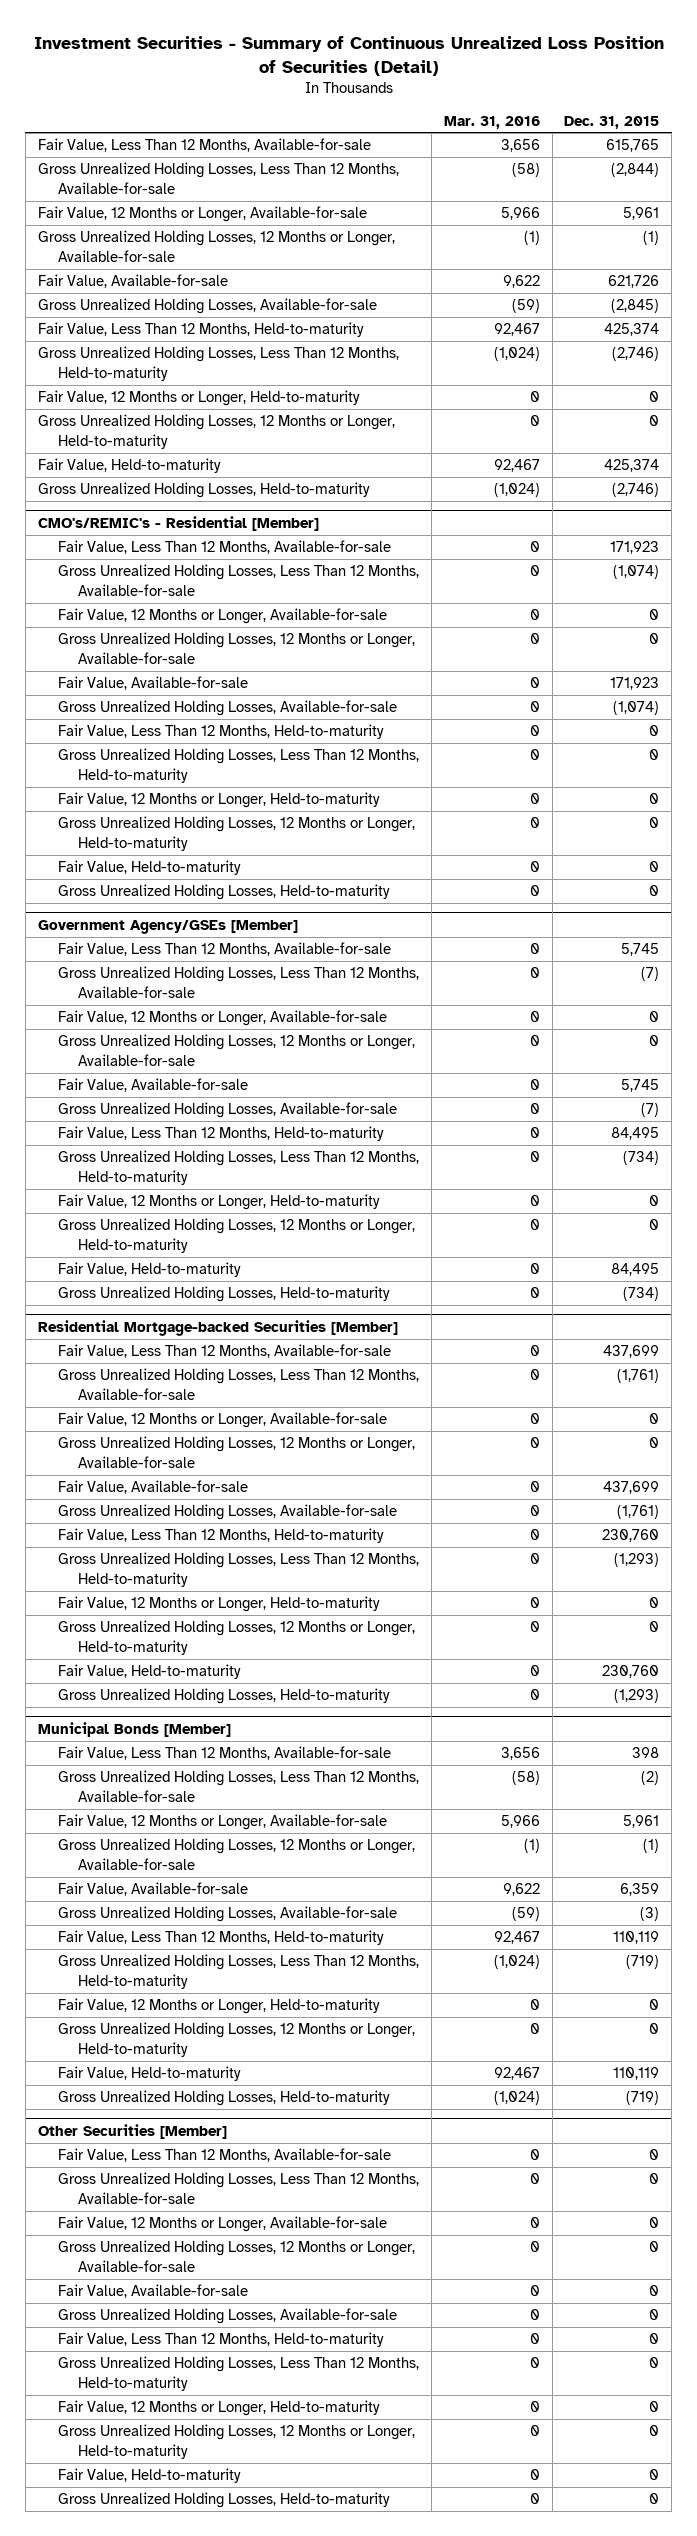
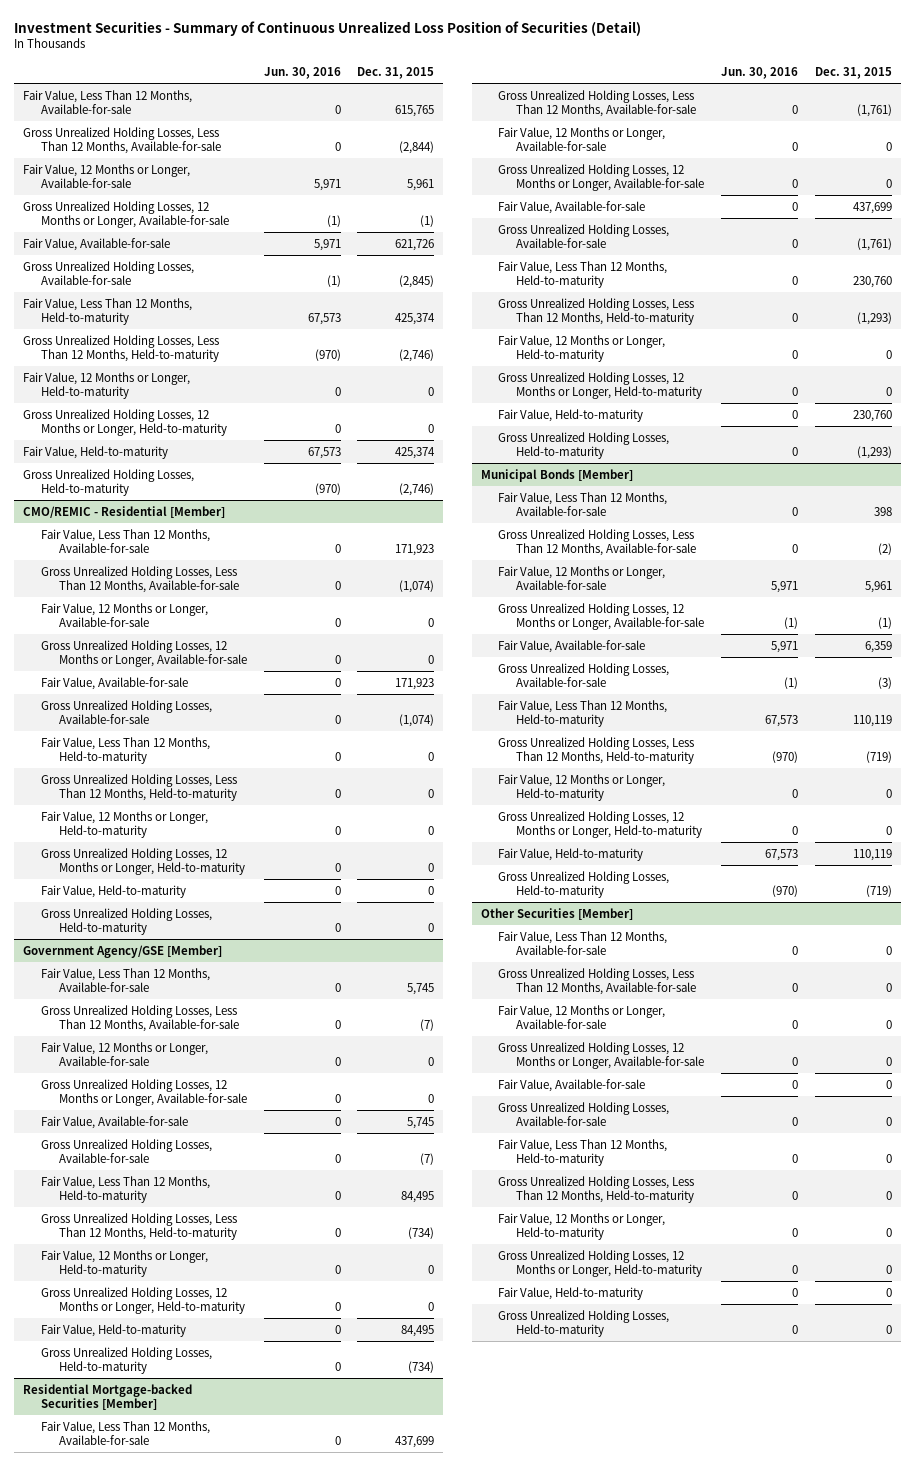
- | Mar. 31, 2016 | Dec. 31, 2015
+ | Jun. 30, 2016 | Dec. 31, 2015
- CMO's/REMIC's - Residential [Member]
+ CMO/REMIC - Residential [Member]
- Government Agency/GSEs [Member]
+ Government Agency/GSE [Member]

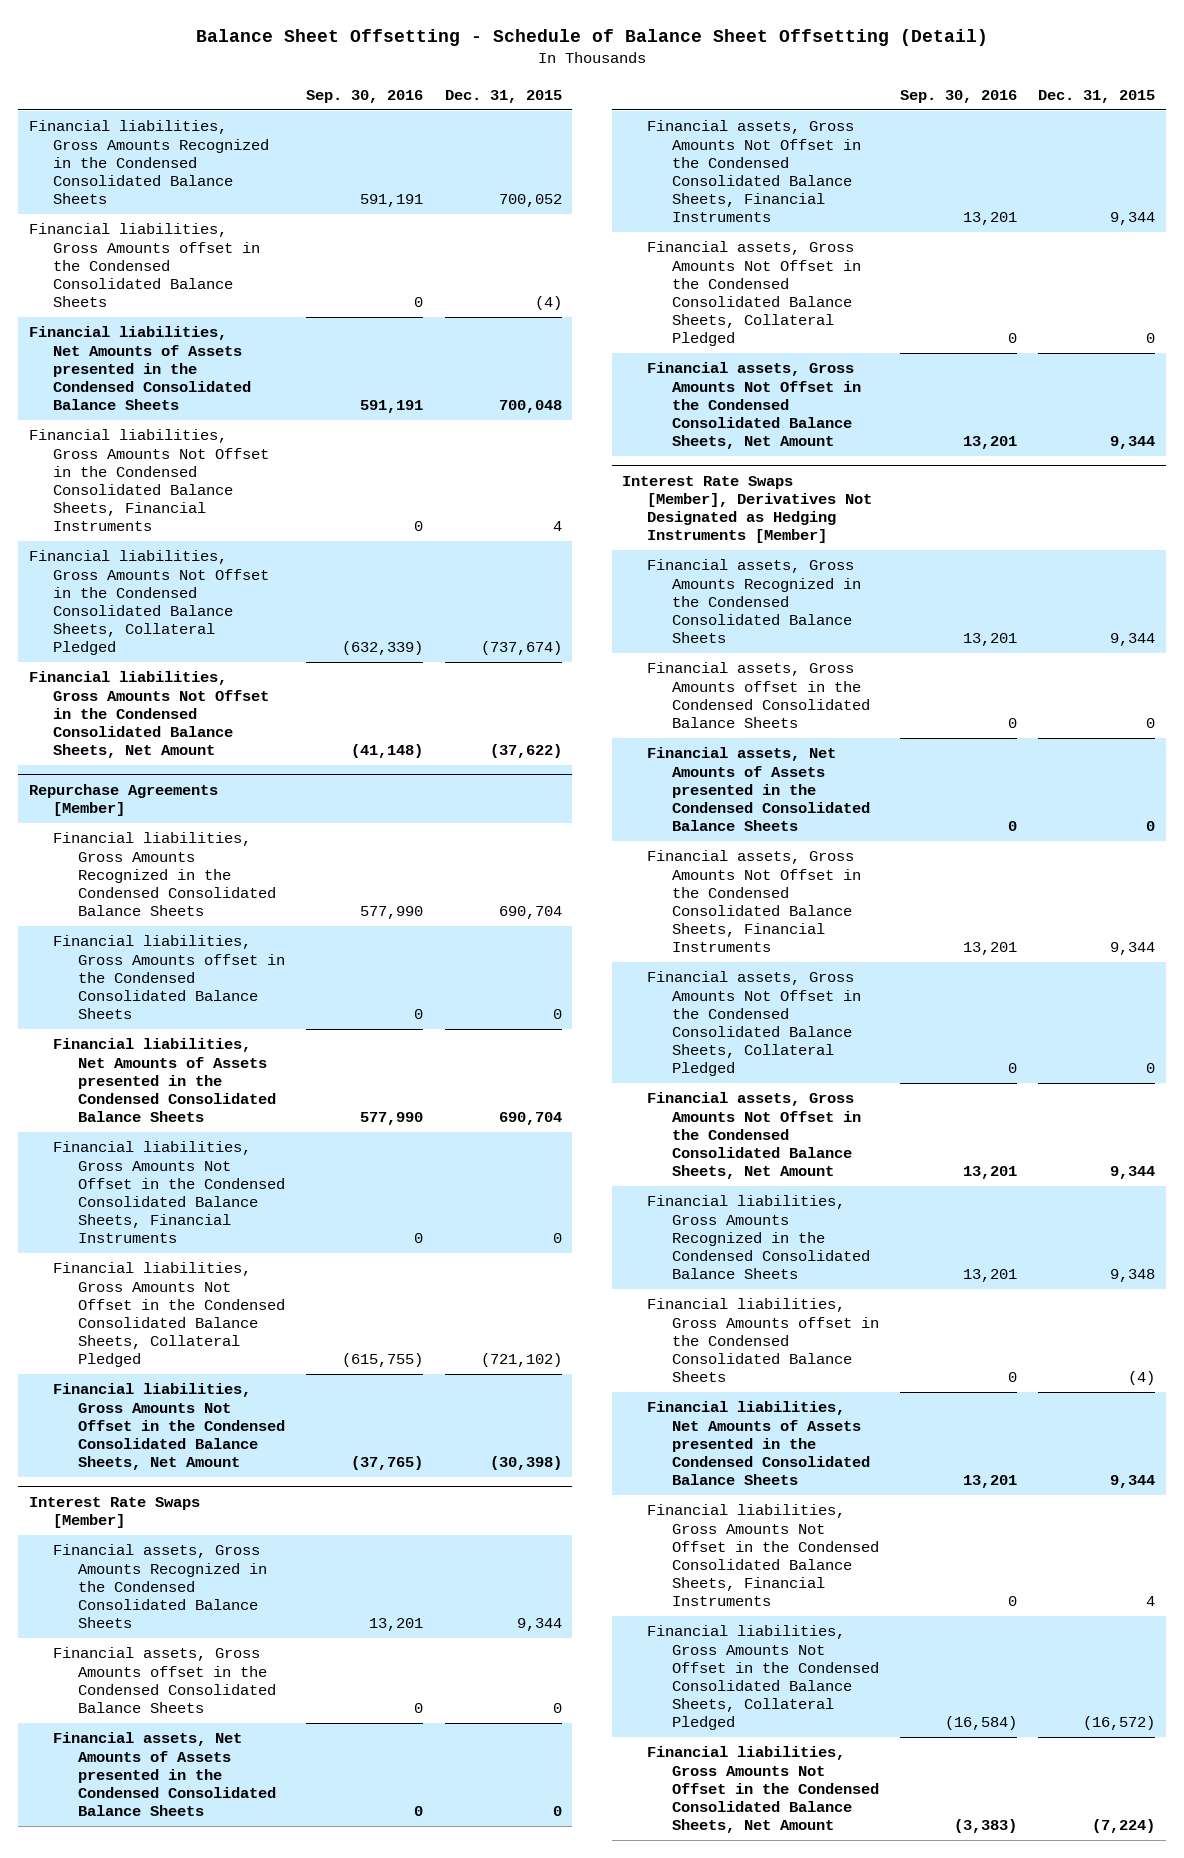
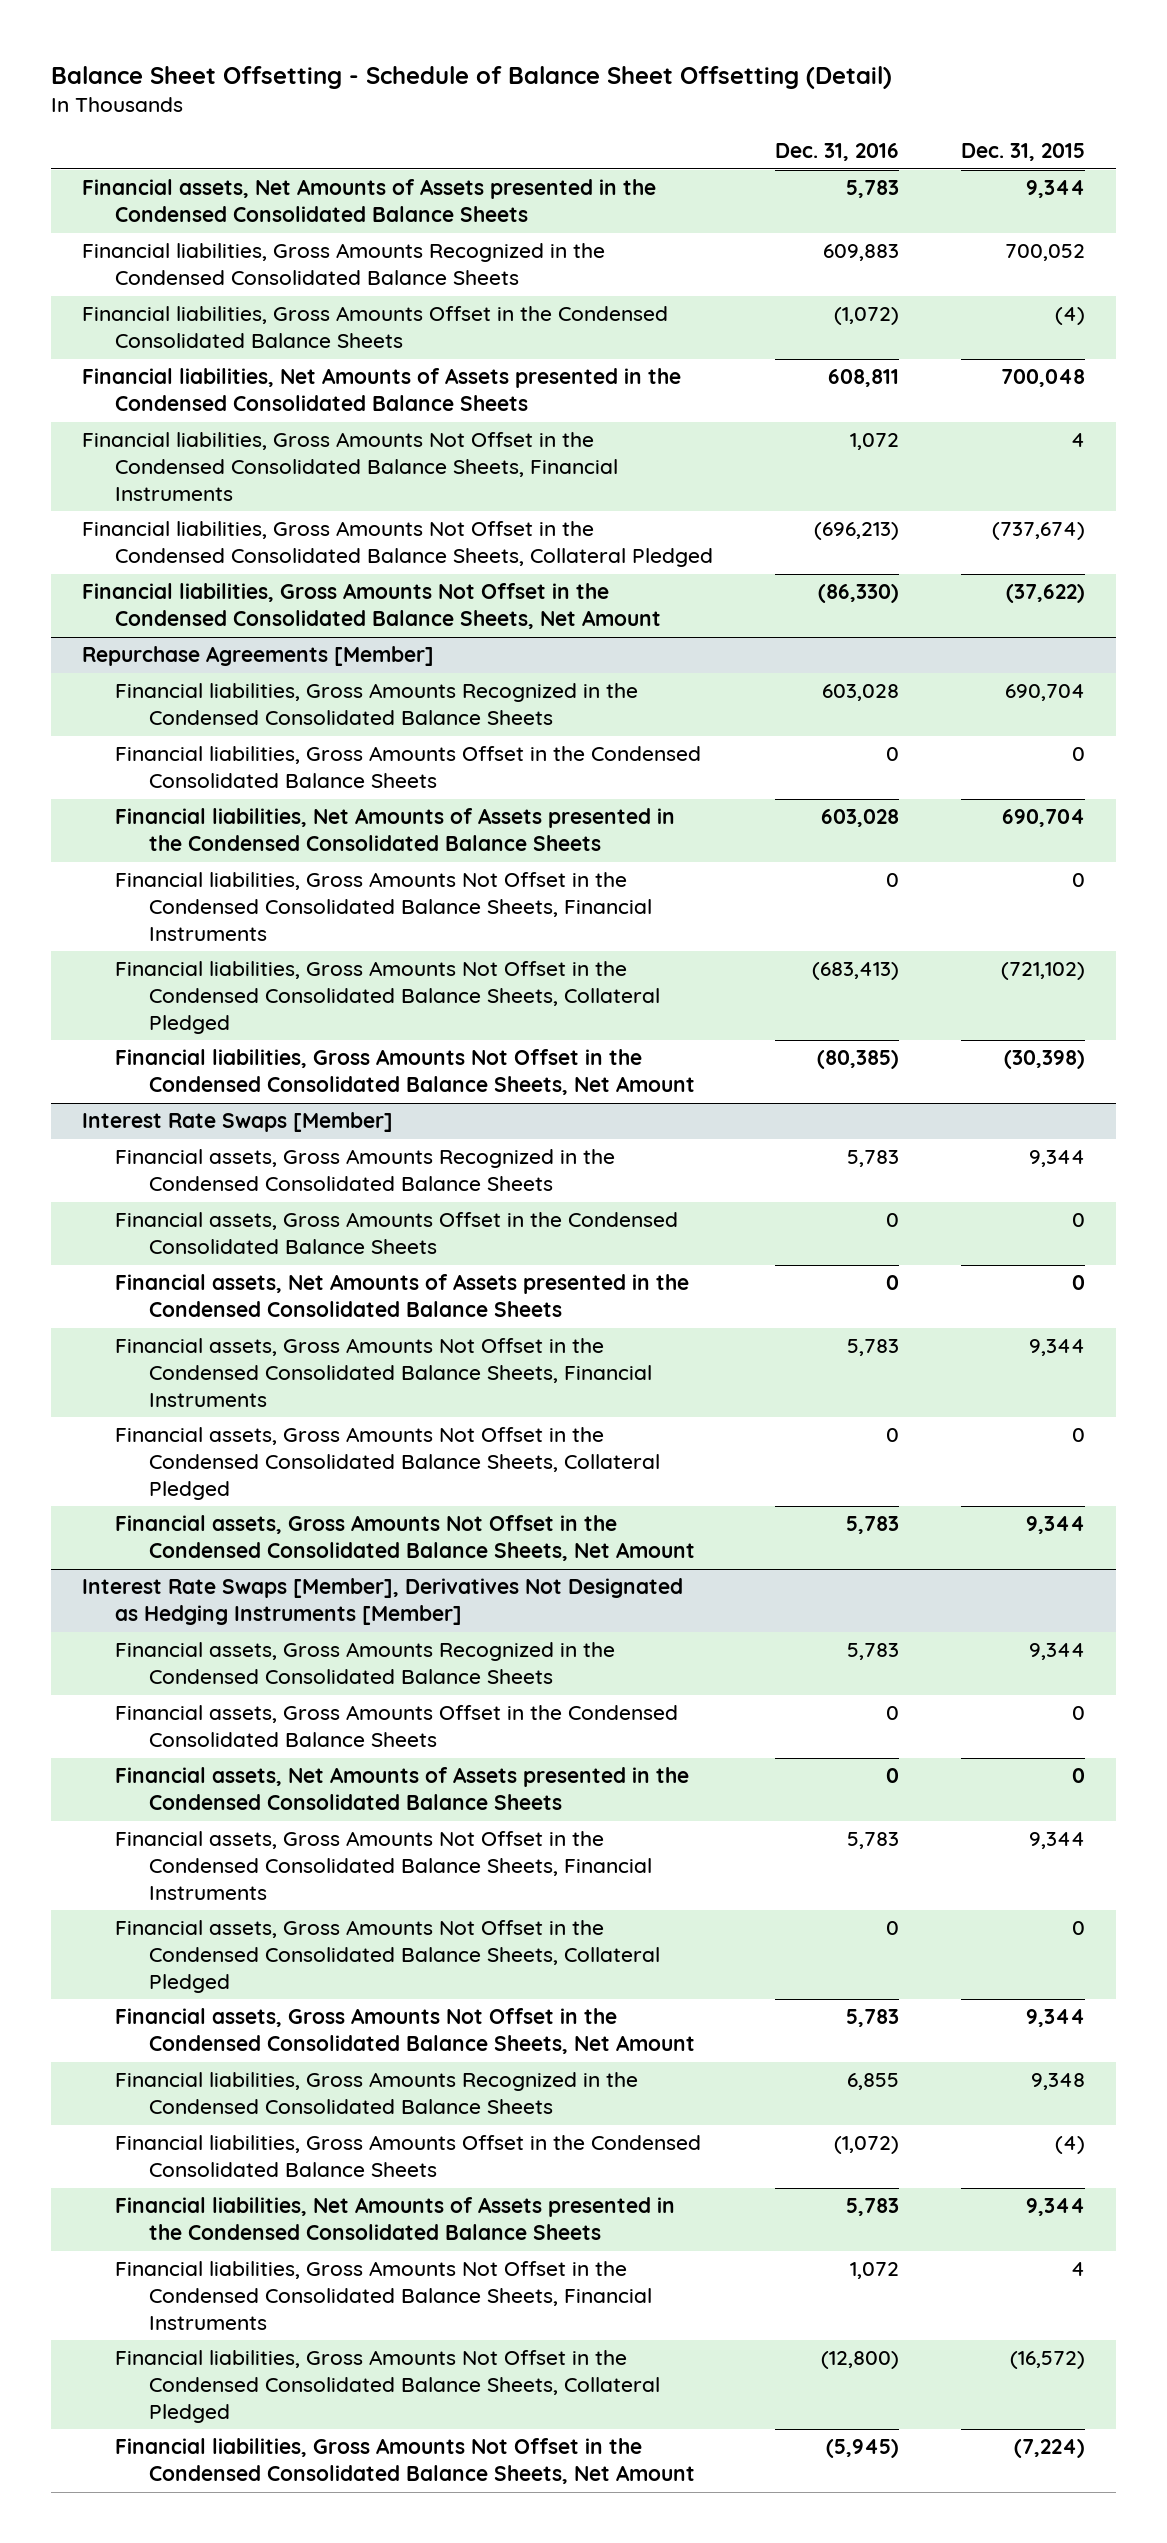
- | Sep. 30, 2016 | Dec. 31, 2015
+ | Dec. 31, 2016 | Dec. 31, 2015
+ Financial assets, Net Amounts of Assets presented in the Condensed Consolidated Balance Sheets | 5,783 | 9,344
- Financial liabilities, Gross Amounts offset in the Condensed Consolidated Balance Sheets | 0 | (4)
+ Financial liabilities, Gross Amounts Offset in the Condensed Consolidated Balance Sheets | (1,072) | (4)
@ Repurchase Agreements [Member]
- Financial liabilities, Gross Amounts offset in the Condensed Consolidated Balance Sheets | 0 | 0
+ Financial liabilities, Gross Amounts Offset in the Condensed Consolidated Balance Sheets | 0 | 0
@ Interest Rate Swaps [Member]
- Financial assets, Gross Amounts offset in the Condensed Consolidated Balance Sheets | 0 | 0
+ Financial assets, Gross Amounts Offset in the Condensed Consolidated Balance Sheets | 0 | 0
@ Interest Rate Swaps [Member], Derivatives Not Designated as Hedging Instruments [Member]
- Financial assets, Gross Amounts offset in the Condensed Consolidated Balance Sheets | 0 | 0
+ Financial assets, Gross Amounts Offset in the Condensed Consolidated Balance Sheets | 0 | 0
- Financial liabilities, Gross Amounts offset in the Condensed Consolidated Balance Sheets | 0 | (4)
+ Financial liabilities, Gross Amounts Offset in the Condensed Consolidated Balance Sheets | (1,072) | (4)

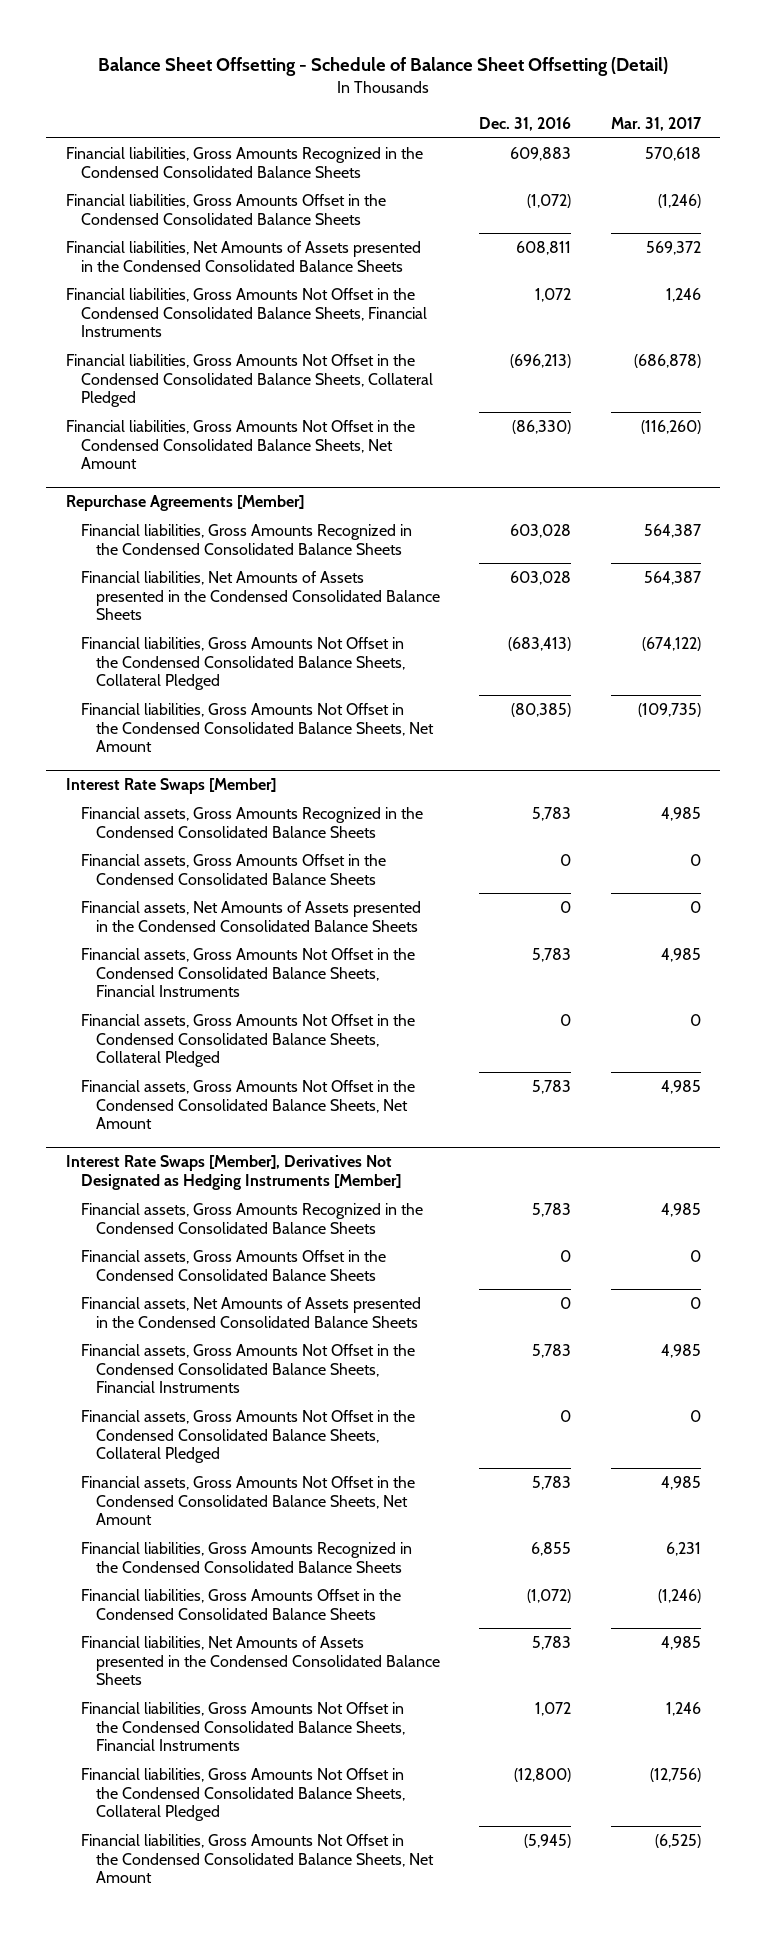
- | Dec. 31, 2016 | Dec. 31, 2015
+ | Dec. 31, 2016 | Mar. 31, 2017
- Financial assets, Net Amounts of Assets presented in the Condensed Consolidated Balance Sheets | 5,783 | 9,344
@ Repurchase Agreements [Member]
- Financial liabilities, Gross Amounts Offset in the Condensed Consolidated Balance Sheets | 0 | 0
- Financial liabilities, Gross Amounts Not Offset in the Condensed Consolidated Balance Sheets, Financial Instruments | 0 | 0

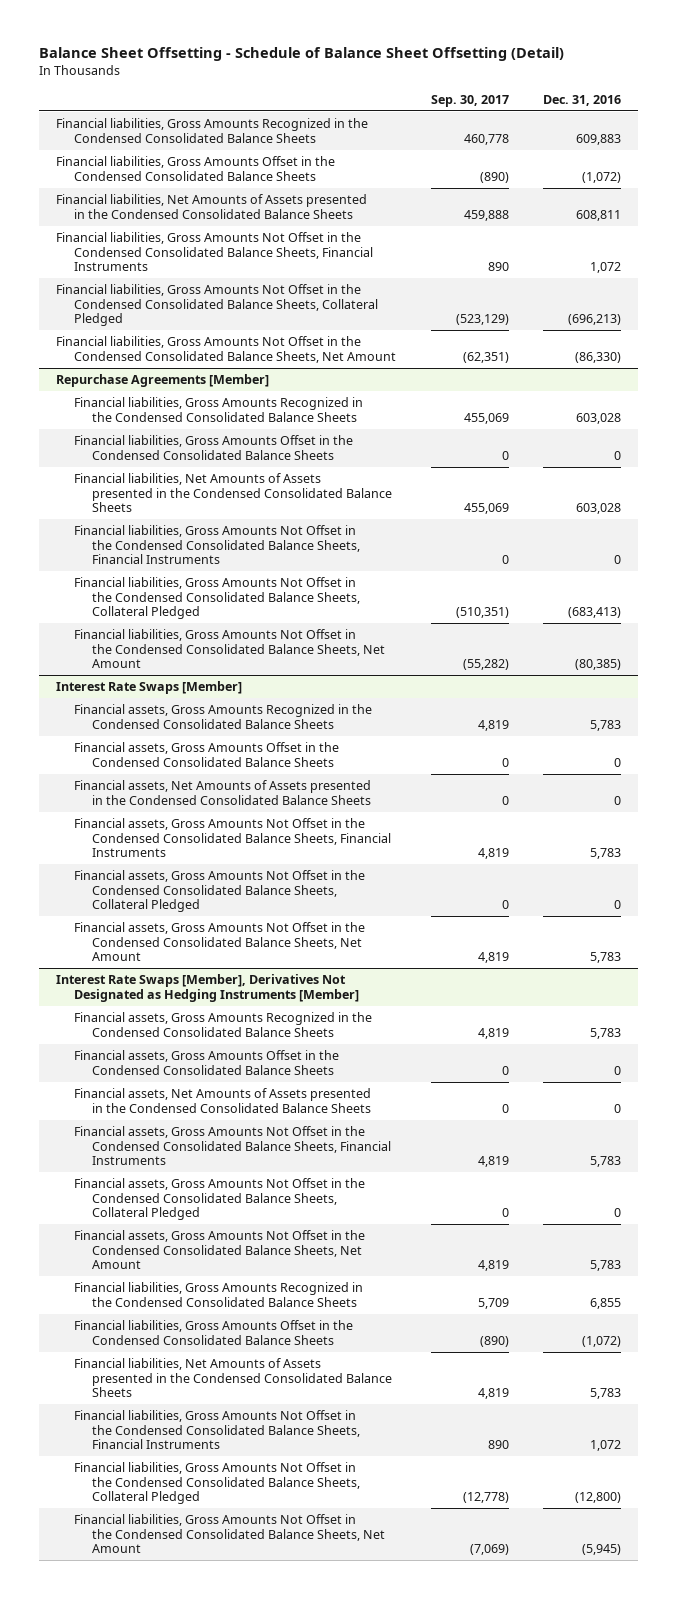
- | Dec. 31, 2016 | Mar. 31, 2017
+ | Sep. 30, 2017 | Dec. 31, 2016
@ Repurchase Agreements [Member]
+ Financial liabilities, Gross Amounts Offset in the Condensed Consolidated Balance Sheets | 0 | 0
+ Financial liabilities, Gross Amounts Not Offset in the Condensed Consolidated Balance Sheets, Financial Instruments | 0 | 0

